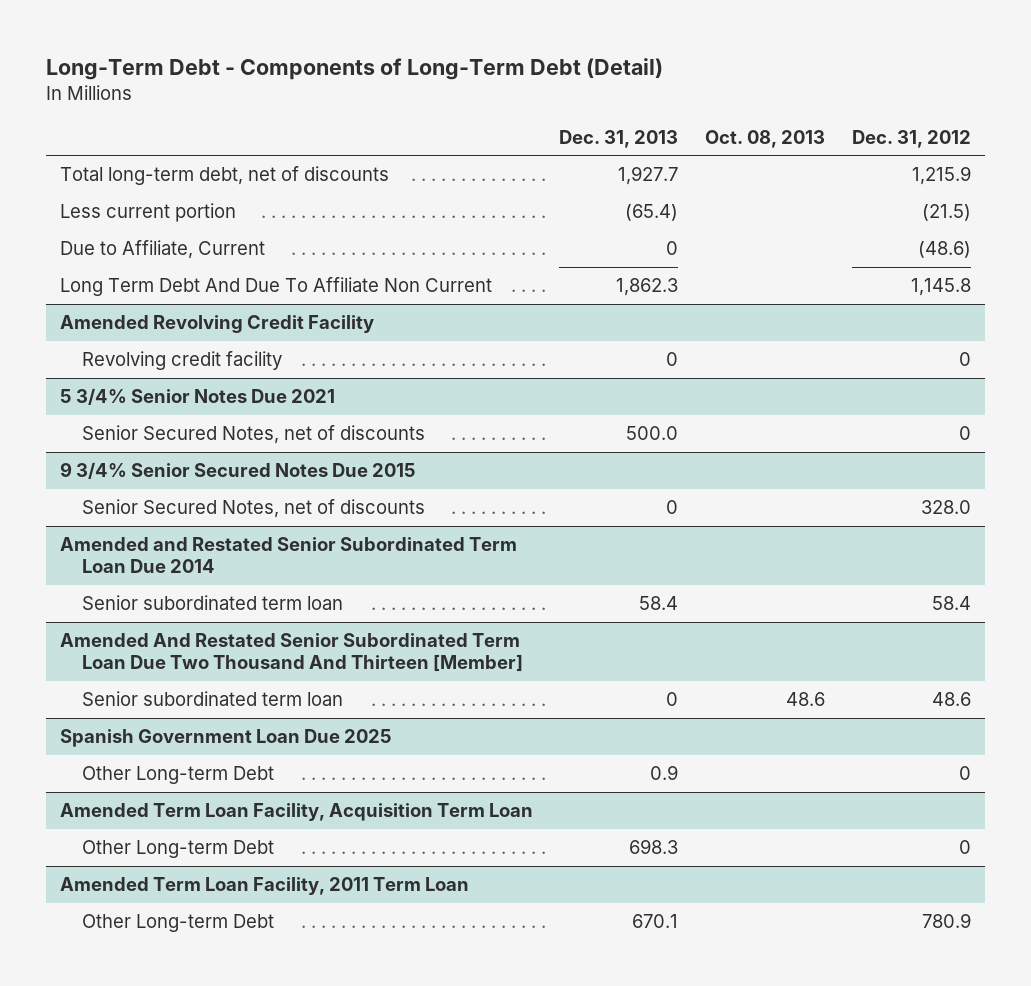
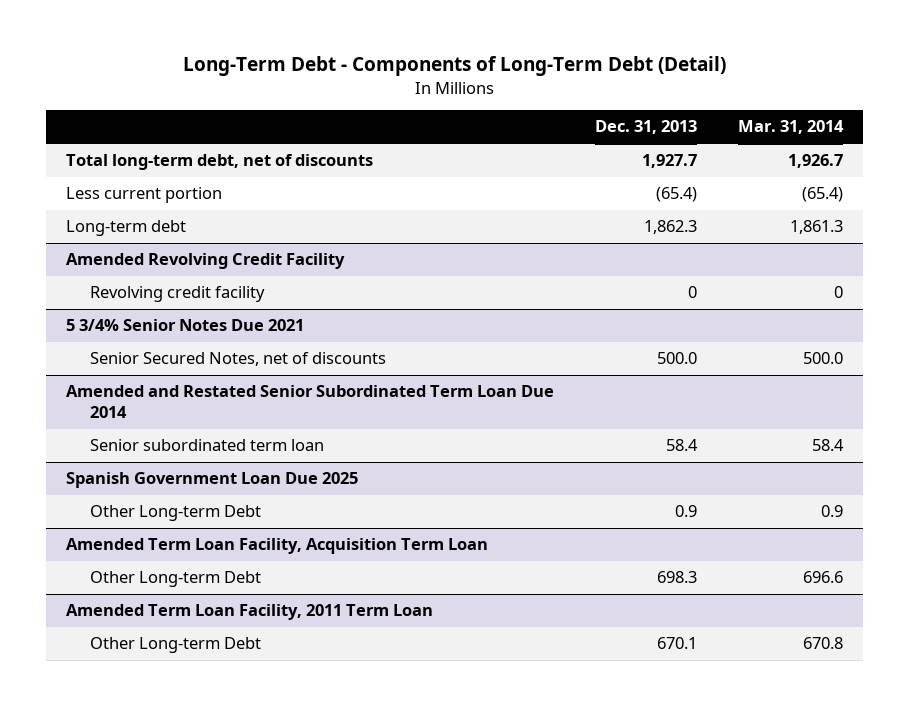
- | Dec. 31, 2013 | Oct. 08, 2013 | Dec. 31, 2012
+ | Dec. 31, 2013 | Mar. 31, 2014
- Due to Affiliate, Current | 0 | | (48.6)
- Long Term Debt And Due To Affiliate Non Current | 1,862.3 | | 1,145.8
+ Long-term debt | 1,862.3 | 1,861.3
- 9 3/4% Senior Secured Notes Due 2015
- Senior Secured Notes, net of discounts | 0 | | 328.0
- Amended And Restated Senior Subordinated Term Loan Due Two Thousand And Thirteen [Member]
- Senior subordinated term loan | 0 | 48.6 | 48.6

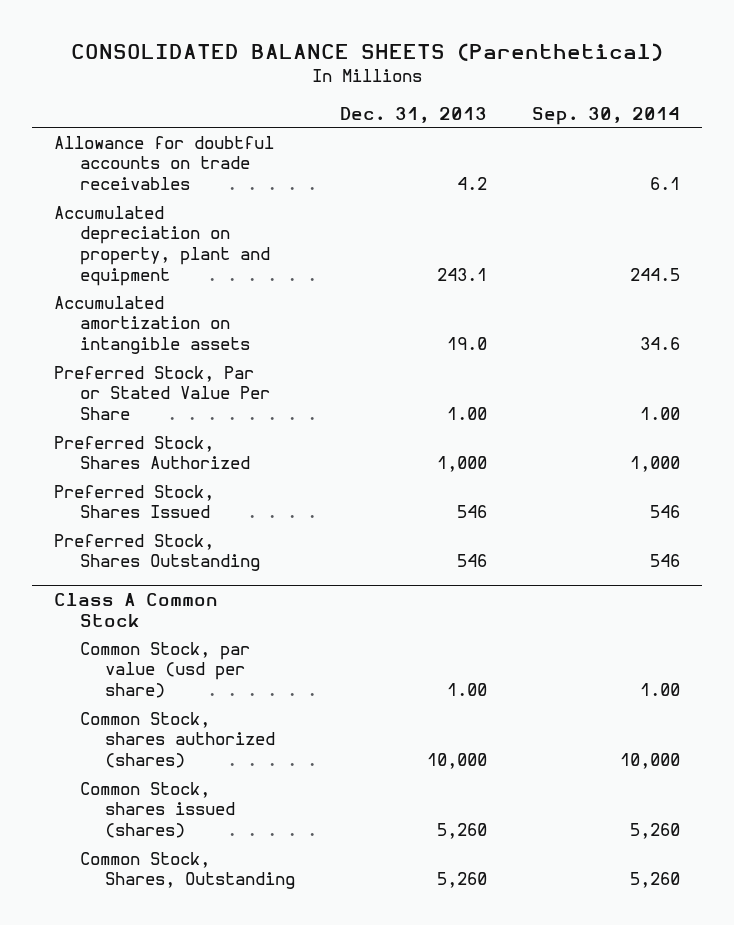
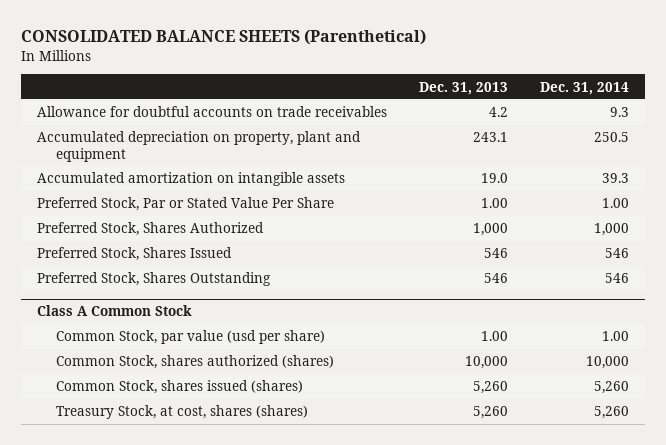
- | Dec. 31, 2013 | Sep. 30, 2014
+ | Dec. 31, 2013 | Dec. 31, 2014
@ Class A Common Stock
- Common Stock, Shares, Outstanding | 5,260 | 5,260
+ Treasury Stock, at cost, shares (shares) | 5,260 | 5,260

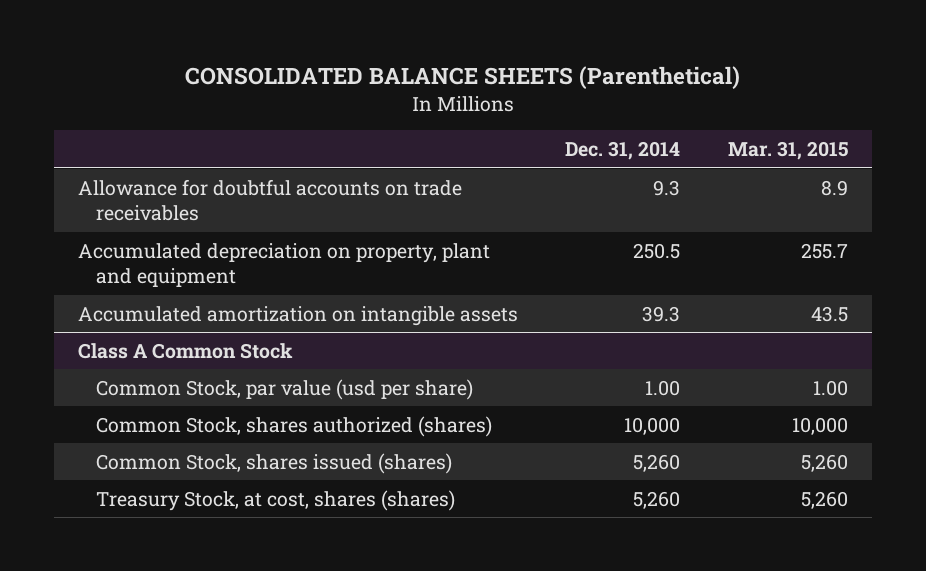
- | Dec. 31, 2013 | Dec. 31, 2014
+ | Dec. 31, 2014 | Mar. 31, 2015
- Preferred Stock, Par or Stated Value Per Share | 1.00 | 1.00
- Preferred Stock, Shares Authorized | 1,000 | 1,000
- Preferred Stock, Shares Issued | 546 | 546
- Preferred Stock, Shares Outstanding | 546 | 546

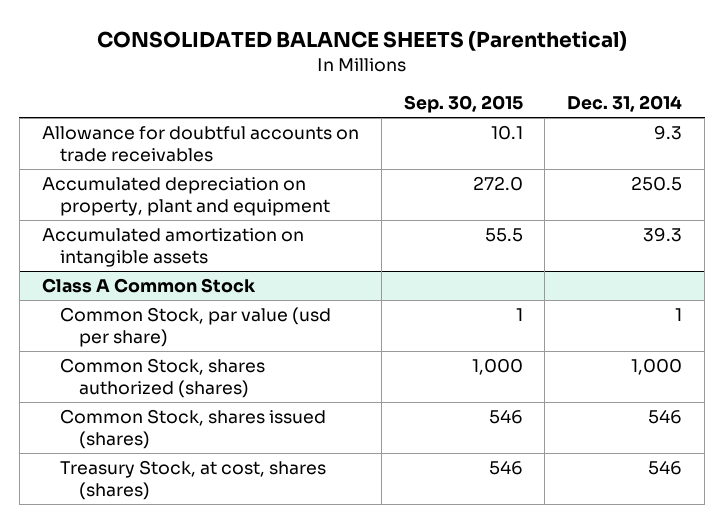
- | Dec. 31, 2014 | Mar. 31, 2015
+ | Sep. 30, 2015 | Dec. 31, 2014
@ Class A Common Stock
- Common Stock, par value (usd per share) | 1.00 | 1.00
- Common Stock, shares authorized (shares) | 10,000 | 10,000
- Common Stock, shares issued (shares) | 5,260 | 5,260
- Treasury Stock, at cost, shares (shares) | 5,260 | 5,260
+ Common Stock, par value (usd per share) | 1 | 1
+ Common Stock, shares authorized (shares) | 1,000 | 1,000
+ Common Stock, shares issued (shares) | 546 | 546
+ Treasury Stock, at cost, shares (shares) | 546 | 546

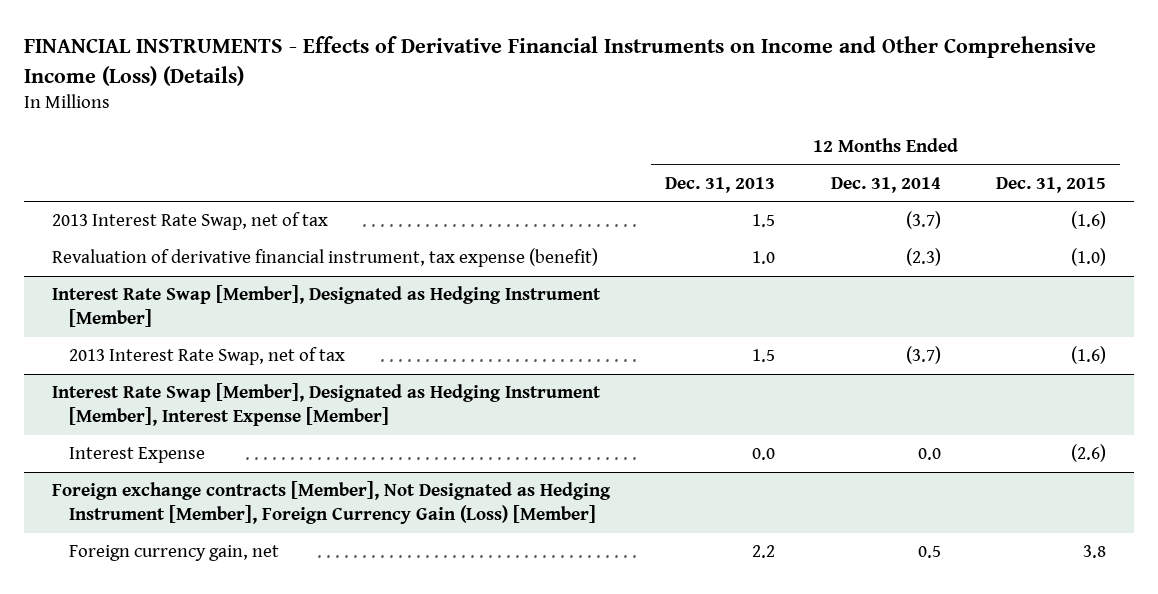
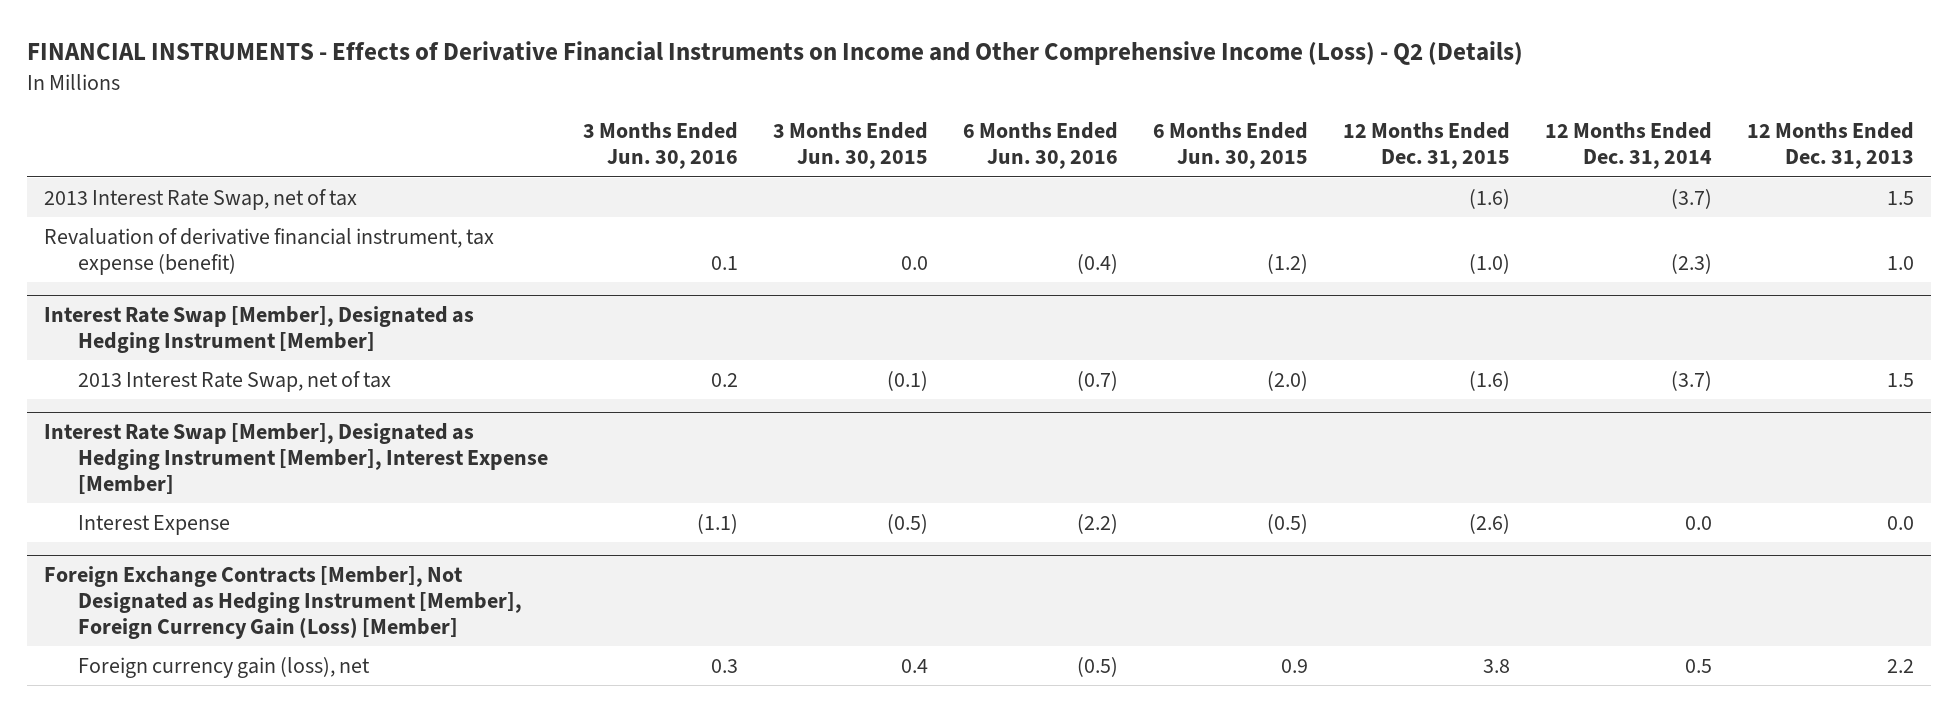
- FINANCIAL INSTRUMENTS - Effects of Derivative Financial Instruments on Income and Other Comprehensive Income (Loss) (Details)
+ FINANCIAL INSTRUMENTS - Effects of Derivative Financial Instruments on Income and Other Comprehensive Income (Loss) - Q2 (Details)
- | 12 Months Ended Dec. 31, 2013 | 12 Months Ended Dec. 31, 2014 | 12 Months Ended Dec. 31, 2015
+ | 3 Months Ended Jun. 30, 2016 | 3 Months Ended Jun. 30, 2015 | 6 Months Ended Jun. 30, 2016 | 6 Months Ended Jun. 30, 2015 | 12 Months Ended Dec. 31, 2015 | 12 Months Ended Dec. 31, 2014 | 12 Months Ended Dec. 31, 2013
- Foreign exchange contracts [Member], Not Designated as Hedging Instrument [Member], Foreign Currency Gain (Loss) [Member]
- Foreign currency gain, net | 2.2 | 0.5 | 3.8
+ Foreign Exchange Contracts [Member], Not Designated as Hedging Instrument [Member], Foreign Currency Gain (Loss) [Member]
+ Foreign currency gain (loss), net | 0.3 | 0.4 | (0.5) | 0.9 | 3.8 | 0.5 | 2.2

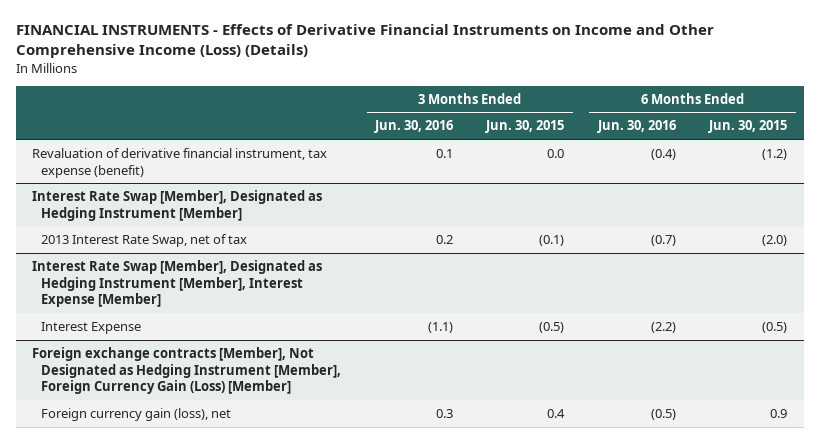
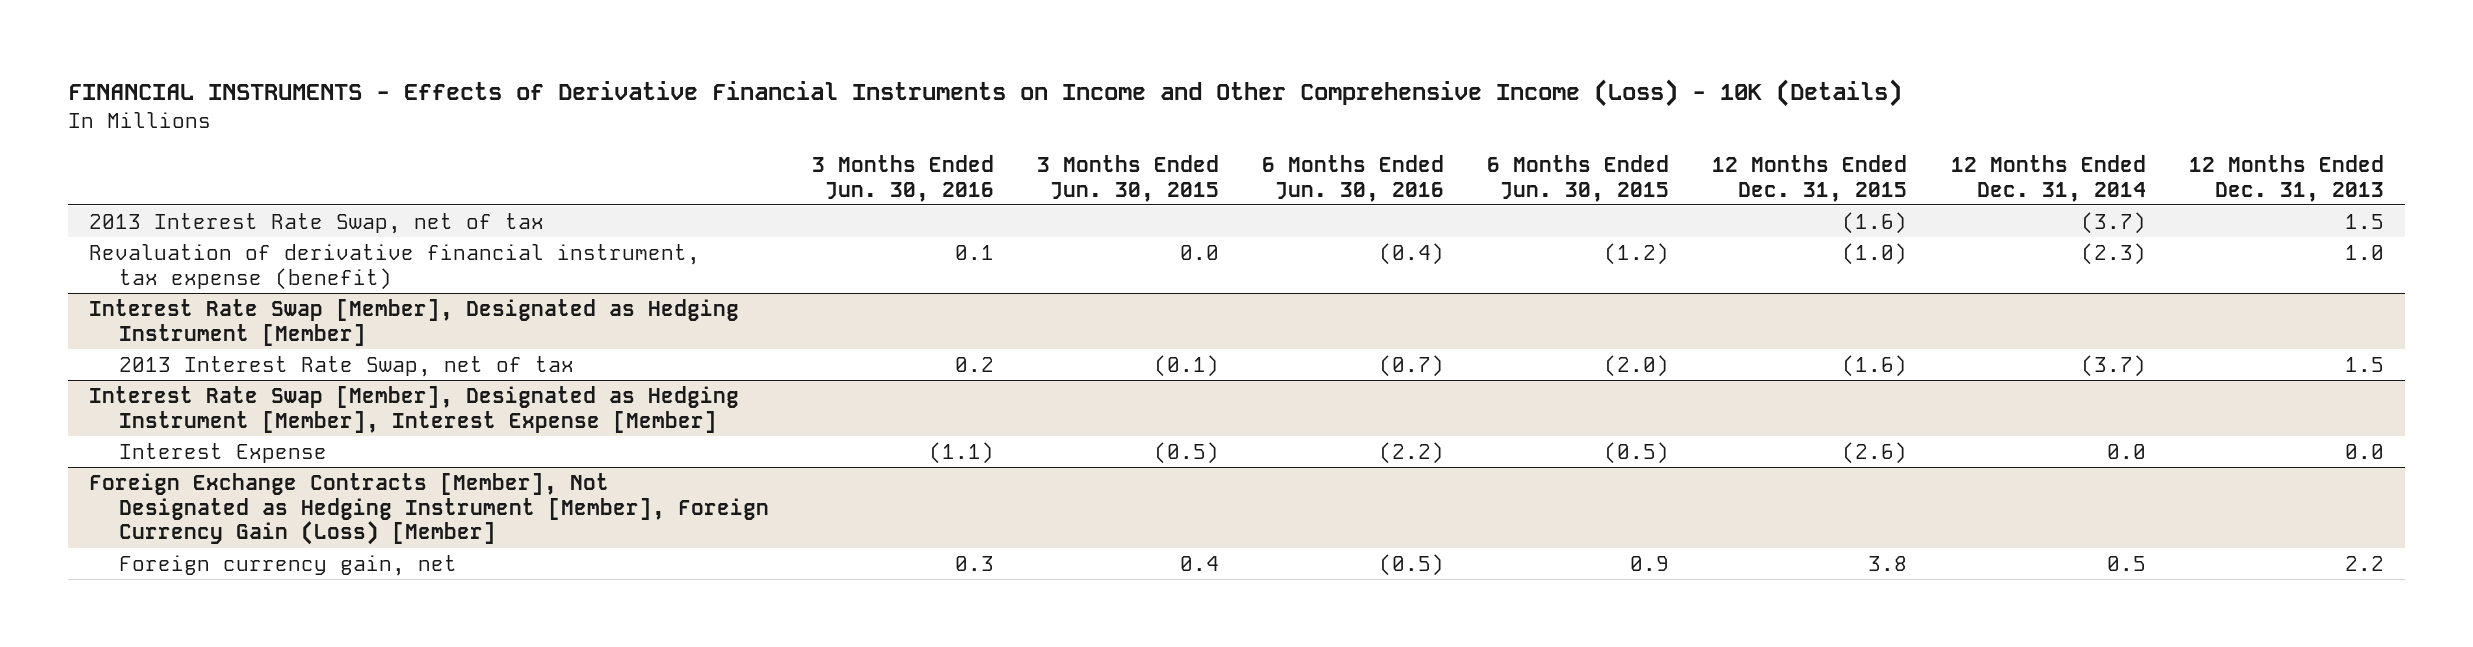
- FINANCIAL INSTRUMENTS - Effects of Derivative Financial Instruments on Income and Other Comprehensive Income (Loss) (Details)
+ FINANCIAL INSTRUMENTS - Effects of Derivative Financial Instruments on Income and Other Comprehensive Income (Loss) - 10K (Details)
- | 3 Months Ended Jun. 30, 2016 | 3 Months Ended Jun. 30, 2015 | 6 Months Ended Jun. 30, 2016 | 6 Months Ended Jun. 30, 2015
+ | 3 Months Ended Jun. 30, 2016 | 3 Months Ended Jun. 30, 2015 | 6 Months Ended Jun. 30, 2016 | 6 Months Ended Jun. 30, 2015 | 12 Months Ended Dec. 31, 2015 | 12 Months Ended Dec. 31, 2014 | 12 Months Ended Dec. 31, 2013
+ 2013 Interest Rate Swap, net of tax | | | | | (1.6) | (3.7) | 1.5
- Foreign exchange contracts [Member], Not Designated as Hedging Instrument [Member], Foreign Currency Gain (Loss) [Member]
- Foreign currency gain (loss), net | 0.3 | 0.4 | (0.5) | 0.9
+ Foreign Exchange Contracts [Member], Not Designated as Hedging Instrument [Member], Foreign Currency Gain (Loss) [Member]
+ Foreign currency gain, net | 0.3 | 0.4 | (0.5) | 0.9 | 3.8 | 0.5 | 2.2

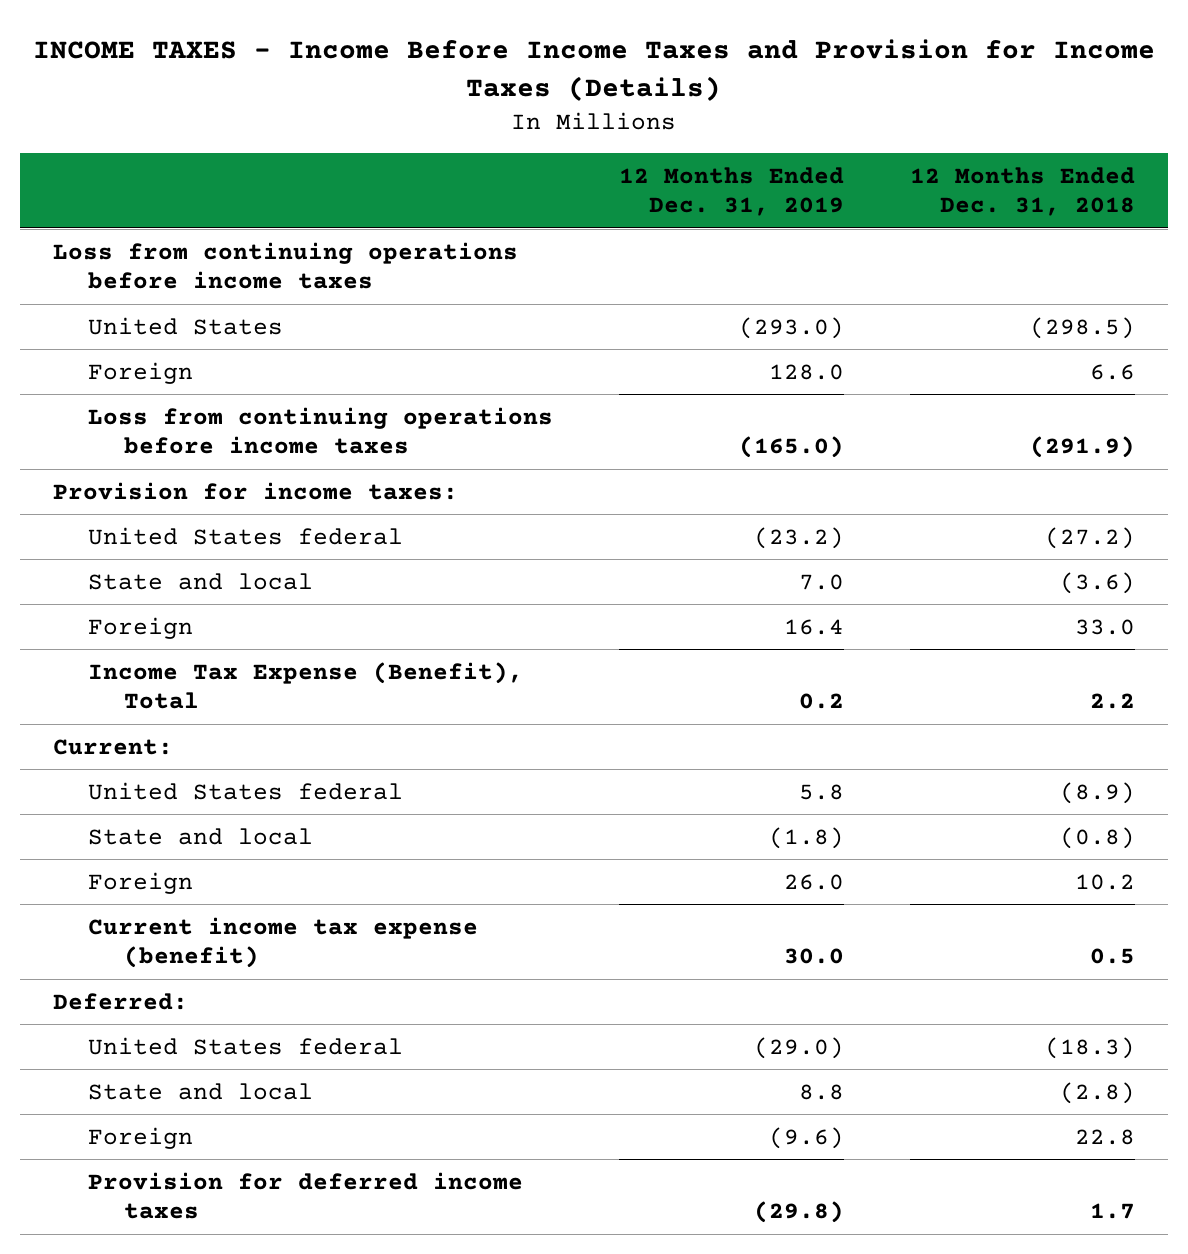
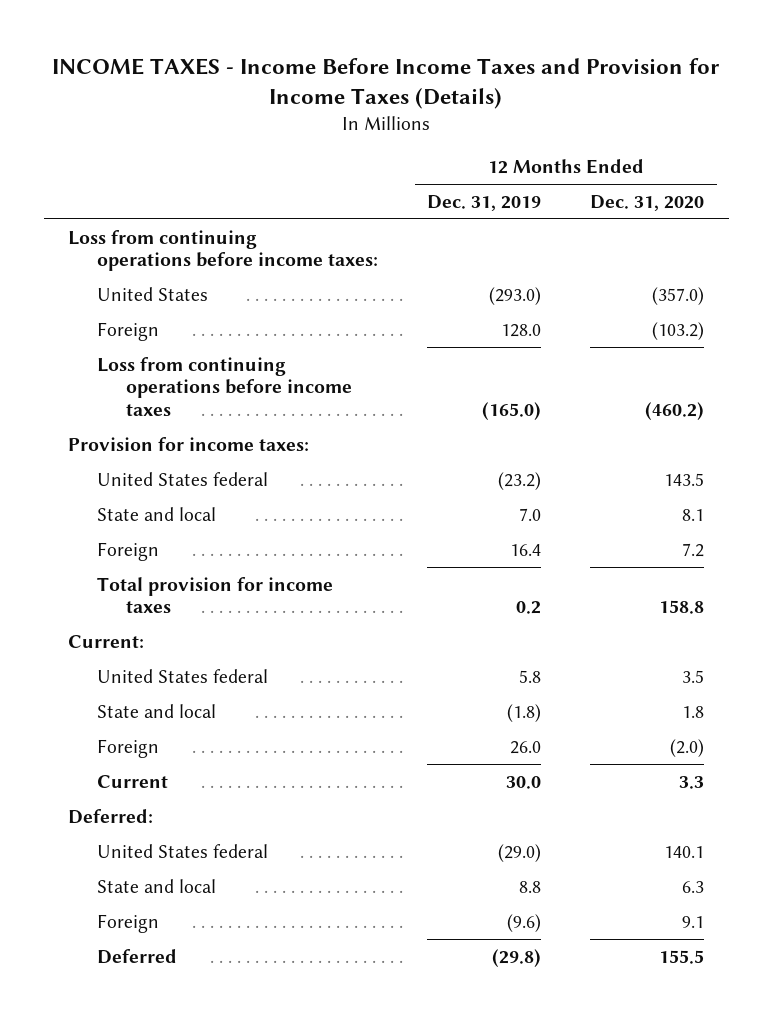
- | 12 Months Ended Dec. 31, 2019 | 12 Months Ended Dec. 31, 2018
+ | 12 Months Ended Dec. 31, 2019 | 12 Months Ended Dec. 31, 2020
- Loss from continuing operations before income taxes
+ Loss from continuing operations before income taxes:
- Income Tax Expense (Benefit), Total | 0.2 | 2.2
+ Total provision for income taxes | 0.2 | 158.8
- Current income tax expense (benefit) | 30.0 | 0.5
+ Current | 30.0 | 3.3
- Provision for deferred income taxes | (29.8) | 1.7
+ Deferred | (29.8) | 155.5

